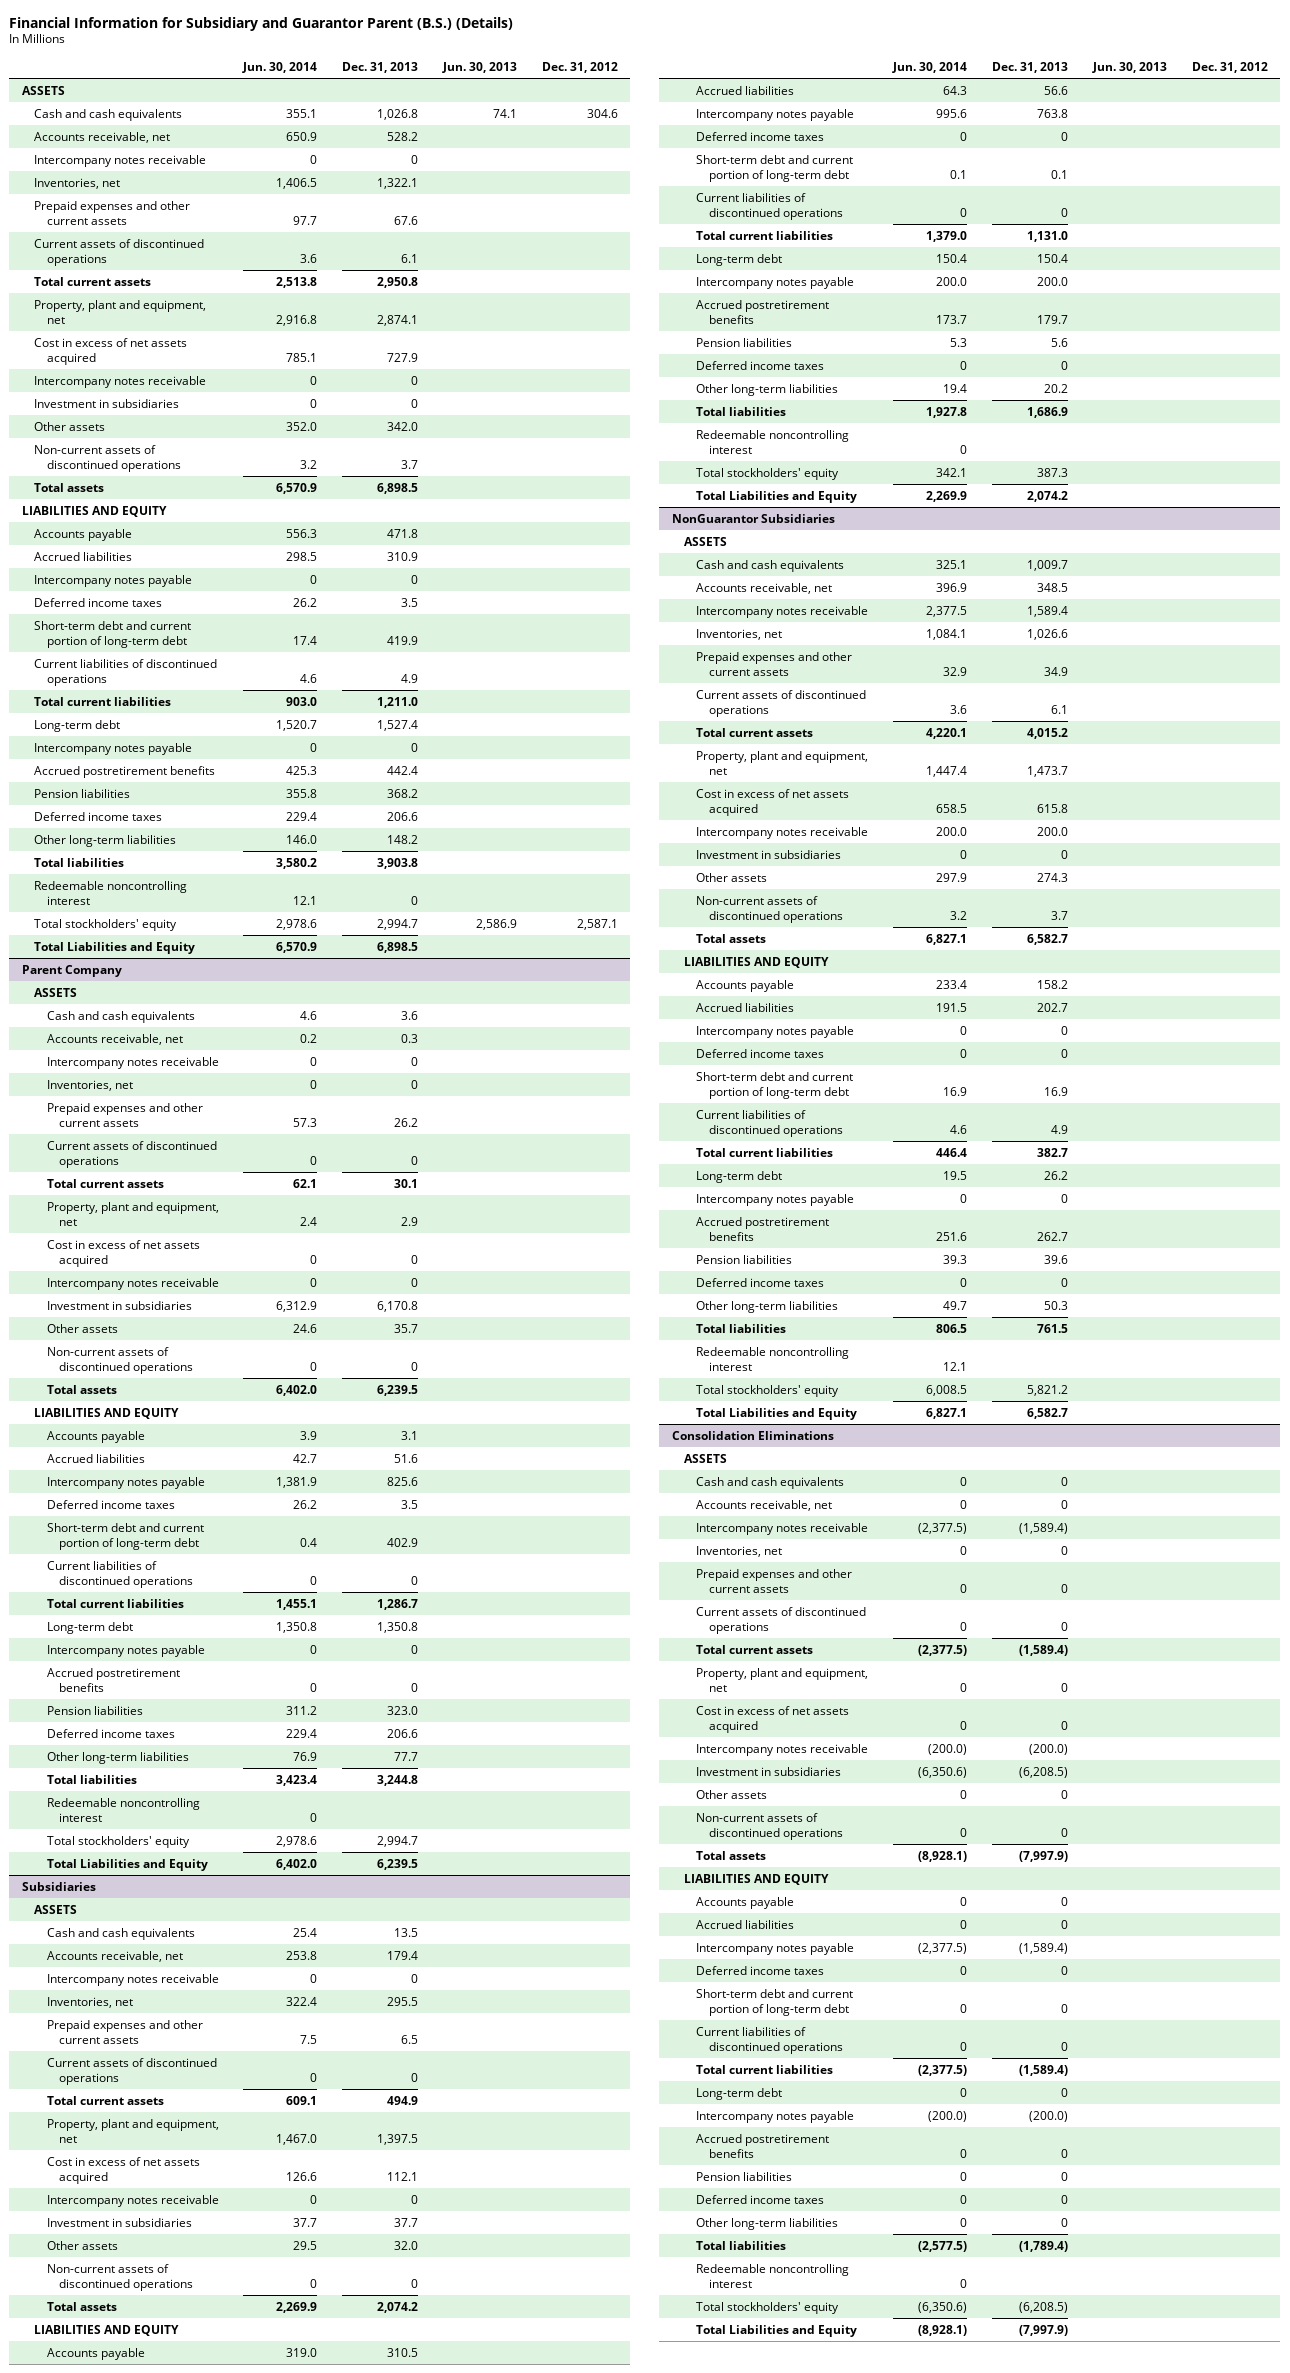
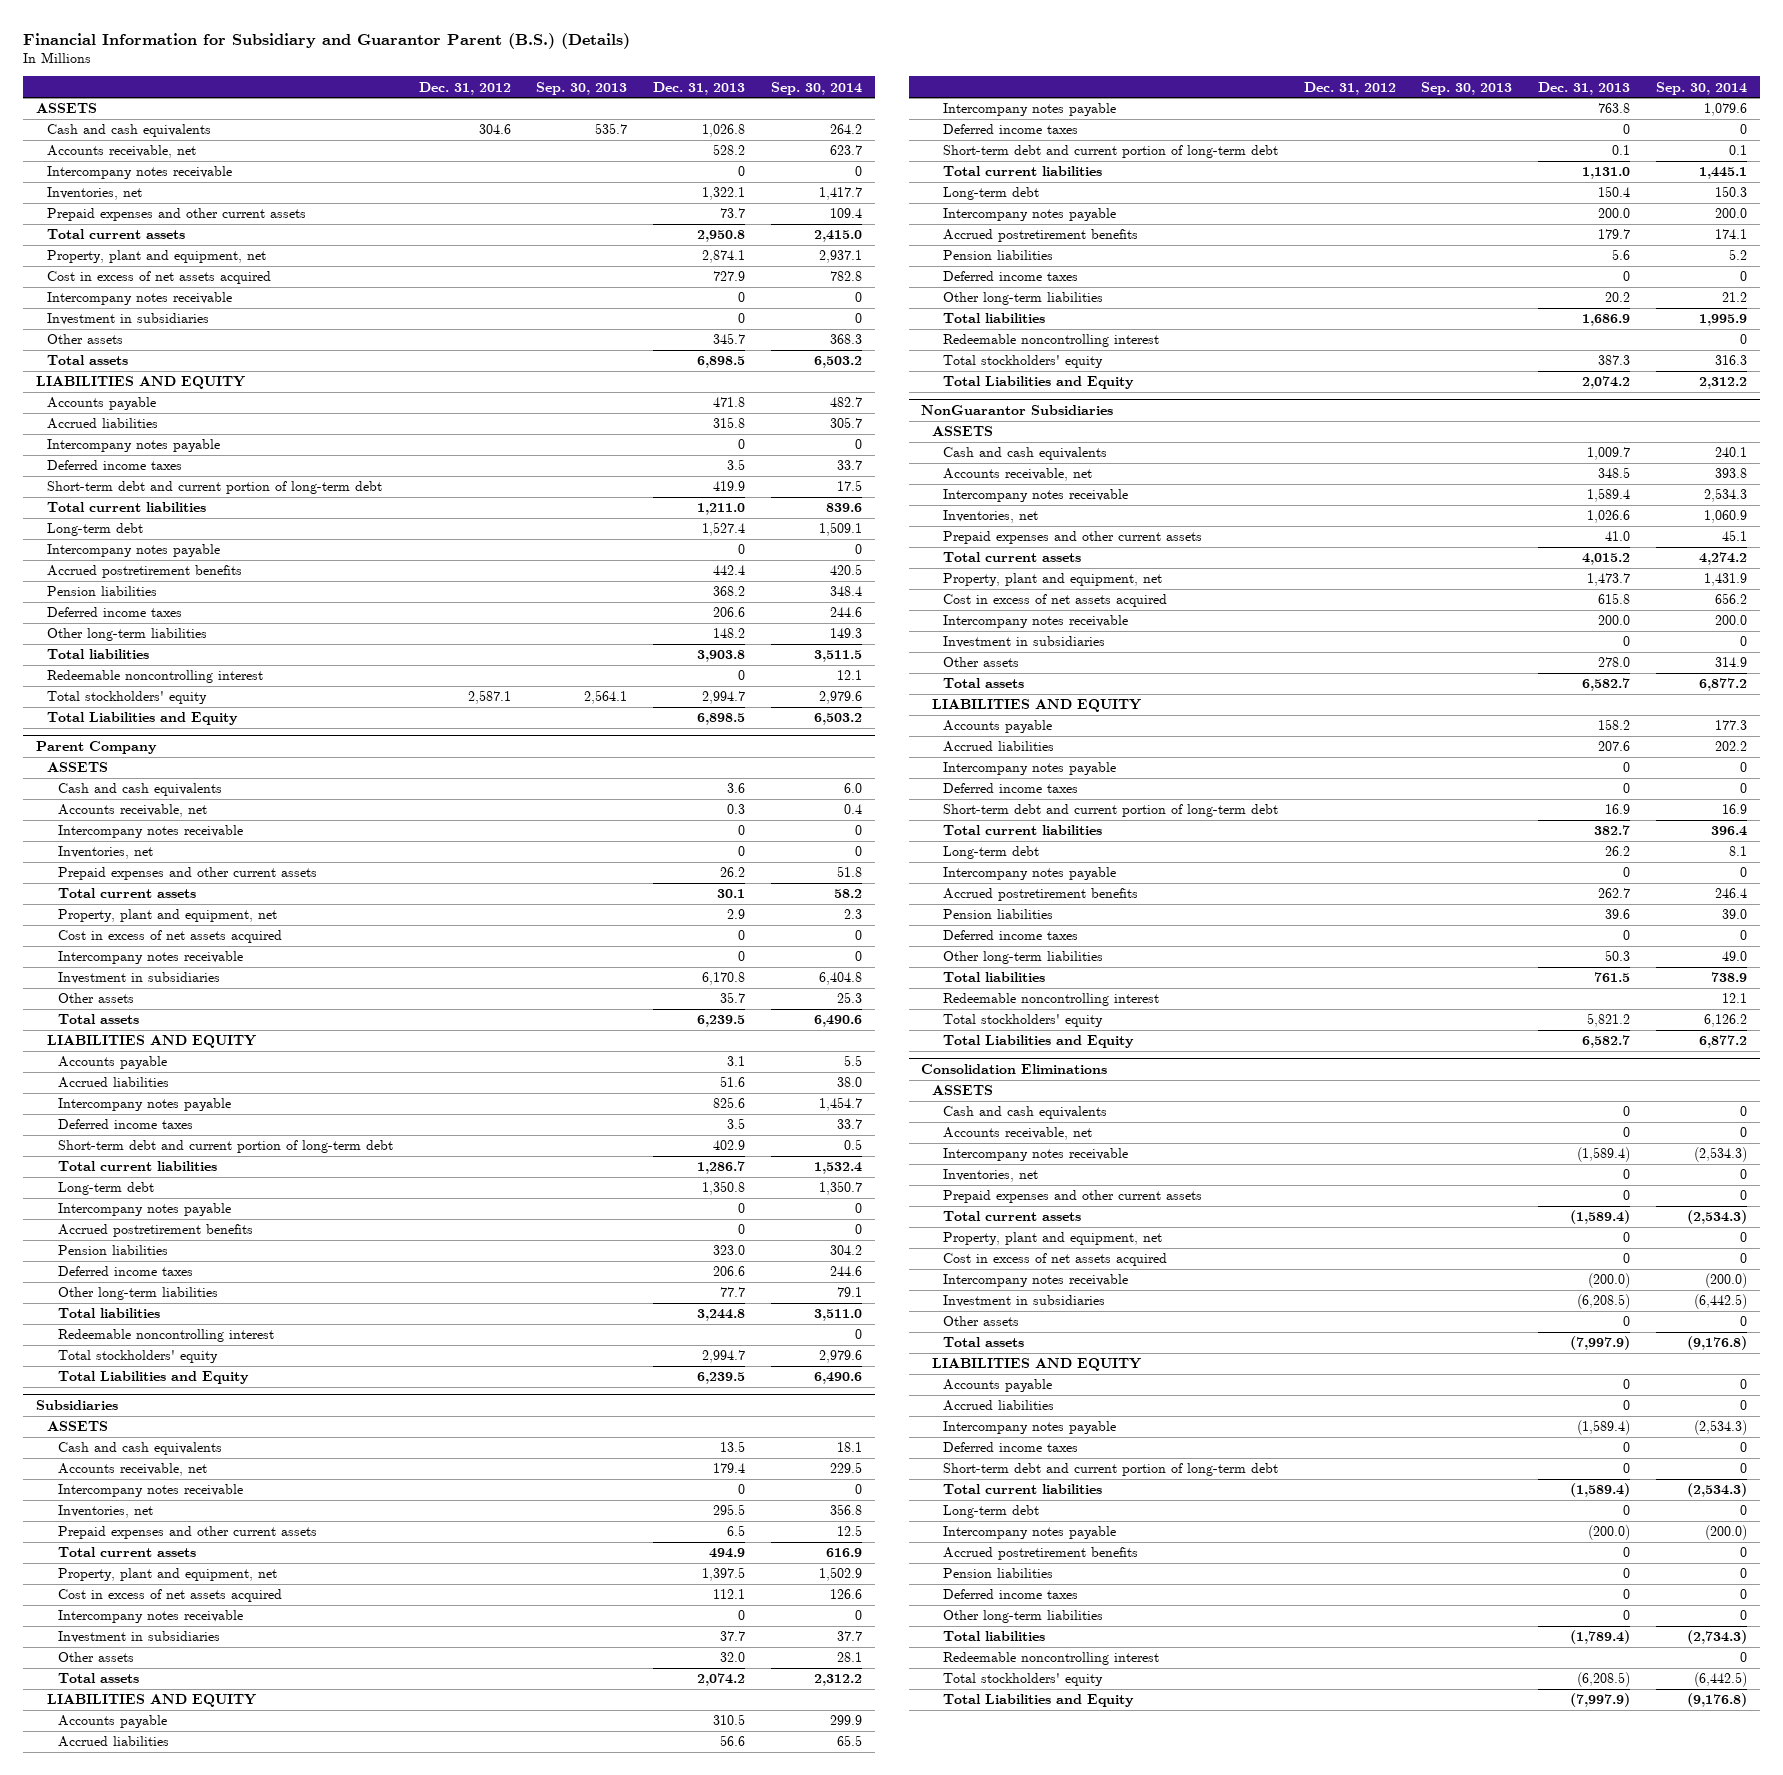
- | Jun. 30, 2014 | Dec. 31, 2013 | Jun. 30, 2013 | Dec. 31, 2012
+ | Dec. 31, 2012 | Sep. 30, 2013 | Dec. 31, 2013 | Sep. 30, 2014
- Prepaid expenses and other current assets | 97.7 | 67.6 | |
- Current assets of discontinued operations | 3.6 | 6.1 | |
+ Prepaid expenses and other current assets | | | 73.7 | 109.4
- Other assets | 352.0 | 342.0 | |
- Non-current assets of discontinued operations | 3.2 | 3.7 | |
+ Other assets | | | 345.7 | 368.3
- Accrued liabilities | 298.5 | 310.9 | |
+ Accrued liabilities | | | 315.8 | 305.7
- Current liabilities of discontinued operations | 4.6 | 4.9 | |
@ Parent Company
- Current assets of discontinued operations | 0 | 0 | |
- Non-current assets of discontinued operations | 0 | 0 | |
- Current liabilities of discontinued operations | 0 | 0 | |
@ Subsidiaries
- Current assets of discontinued operations | 0 | 0 | |
- Non-current assets of discontinued operations | 0 | 0 | |
- Current liabilities of discontinued operations | 0 | 0 | |
@ NonGuarantor Subsidiaries
- Prepaid expenses and other current assets | 32.9 | 34.9 | |
- Current assets of discontinued operations | 3.6 | 6.1 | |
+ Prepaid expenses and other current assets | | | 41.0 | 45.1
- Other assets | 297.9 | 274.3 | |
- Non-current assets of discontinued operations | 3.2 | 3.7 | |
+ Other assets | | | 278.0 | 314.9
- Accrued liabilities | 191.5 | 202.7 | |
+ Accrued liabilities | | | 207.6 | 202.2
- Current liabilities of discontinued operations | 4.6 | 4.9 | |
@ Consolidation Eliminations
- Current assets of discontinued operations | 0 | 0 | |
- Non-current assets of discontinued operations | 0 | 0 | |
- Current liabilities of discontinued operations | 0 | 0 | |

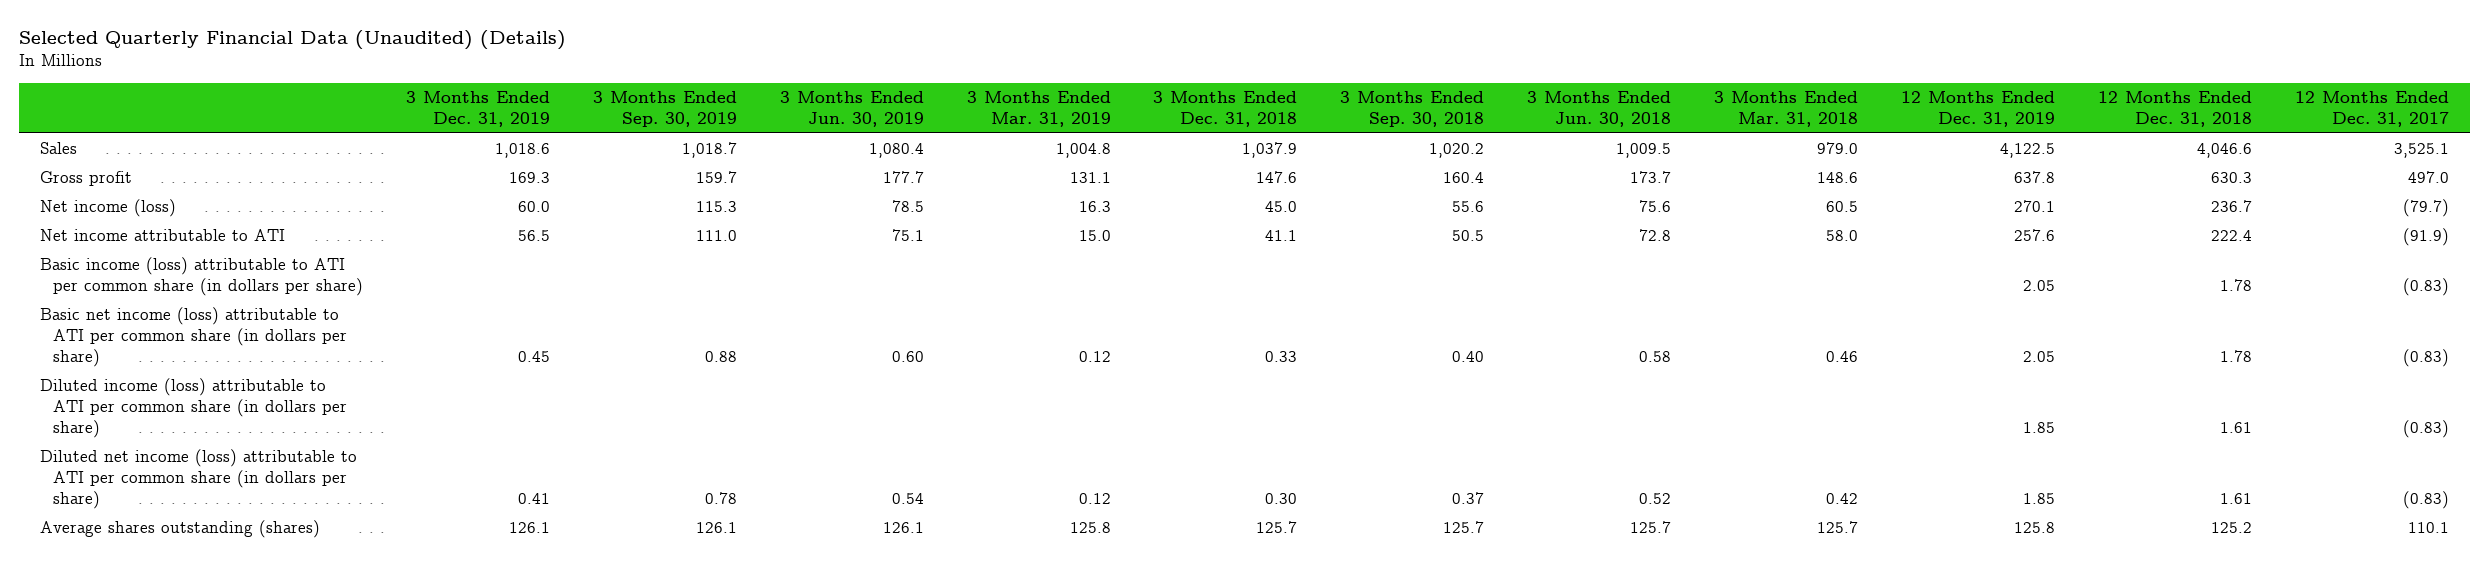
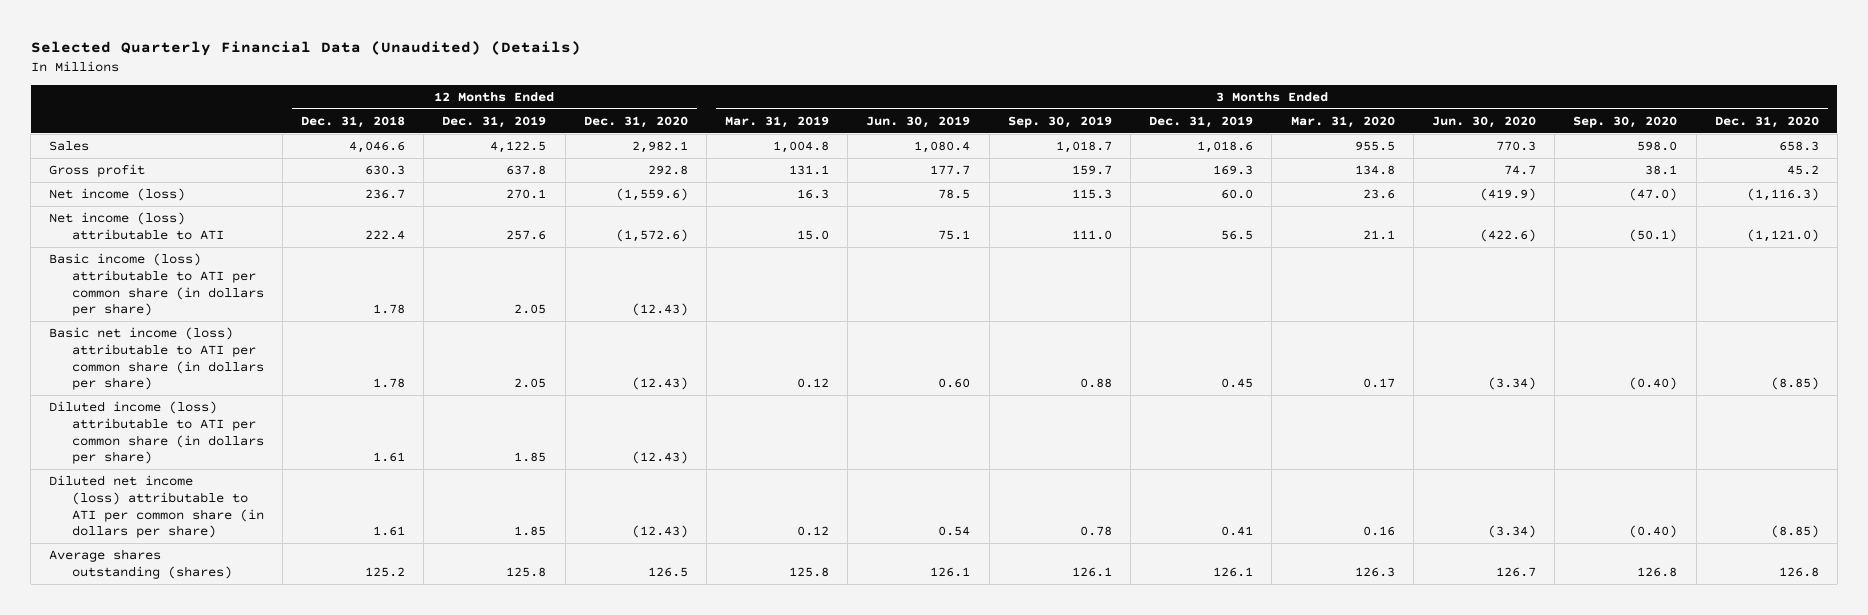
- | 3 Months Ended Dec. 31, 2019 | 3 Months Ended Sep. 30, 2019 | 3 Months Ended Jun. 30, 2019 | 3 Months Ended Mar. 31, 2019 | 3 Months Ended Dec. 31, 2018 | 3 Months Ended Sep. 30, 2018 | 3 Months Ended Jun. 30, 2018 | 3 Months Ended Mar. 31, 2018 | 12 Months Ended Dec. 31, 2019 | 12 Months Ended Dec. 31, 2018 | 12 Months Ended Dec. 31, 2017
+ | 12 Months Ended Dec. 31, 2018 | 12 Months Ended Dec. 31, 2019 | 12 Months Ended Dec. 31, 2020 | 3 Months Ended Mar. 31, 2019 | 3 Months Ended Jun. 30, 2019 | 3 Months Ended Sep. 30, 2019 | 3 Months Ended Dec. 31, 2019 | 3 Months Ended Mar. 31, 2020 | 3 Months Ended Jun. 30, 2020 | 3 Months Ended Sep. 30, 2020 | 3 Months Ended Dec. 31, 2020
- Net income attributable to ATI | 56.5 | 111.0 | 75.1 | 15.0 | 41.1 | 50.5 | 72.8 | 58.0 | 257.6 | 222.4 | (91.9)
+ Net income (loss) attributable to ATI | 222.4 | 257.6 | (1,572.6) | 15.0 | 75.1 | 111.0 | 56.5 | 21.1 | (422.6) | (50.1) | (1,121.0)

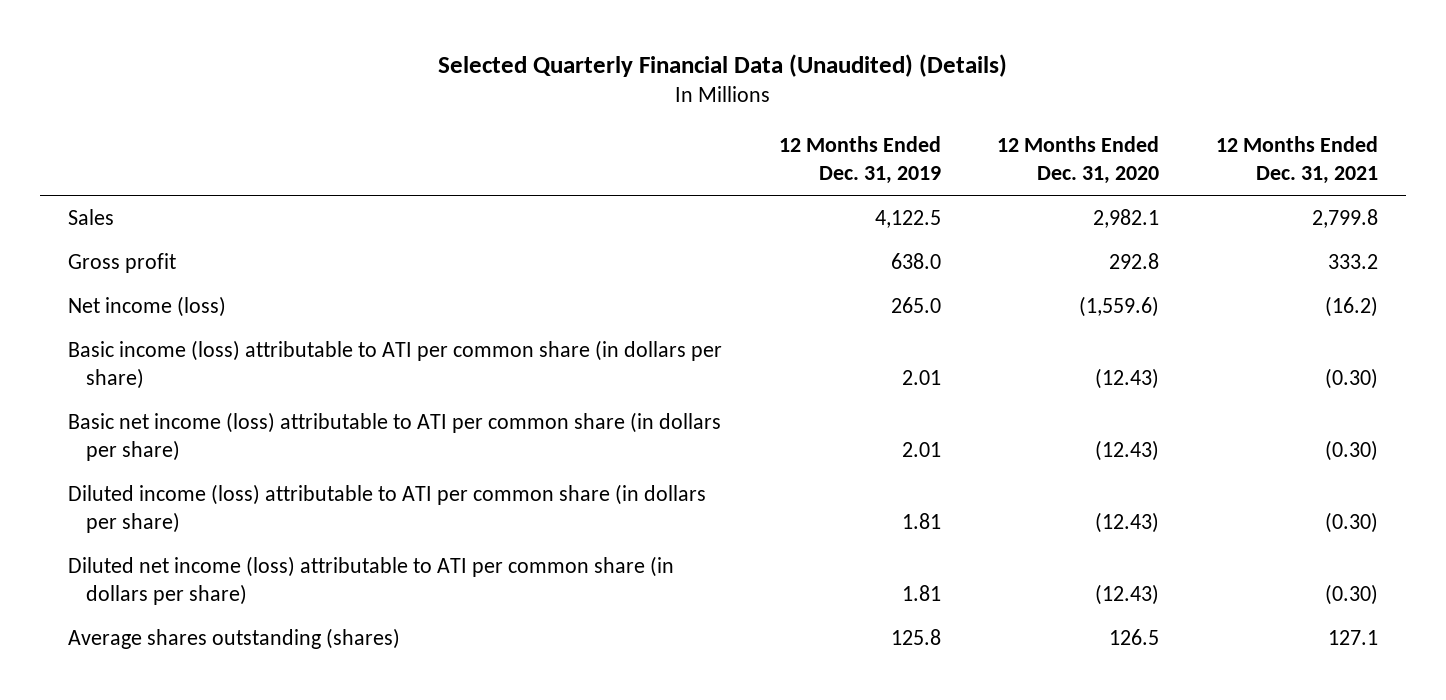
- | 12 Months Ended Dec. 31, 2018 | 12 Months Ended Dec. 31, 2019 | 12 Months Ended Dec. 31, 2020 | 3 Months Ended Mar. 31, 2019 | 3 Months Ended Jun. 30, 2019 | 3 Months Ended Sep. 30, 2019 | 3 Months Ended Dec. 31, 2019 | 3 Months Ended Mar. 31, 2020 | 3 Months Ended Jun. 30, 2020 | 3 Months Ended Sep. 30, 2020 | 3 Months Ended Dec. 31, 2020
+ | 12 Months Ended Dec. 31, 2019 | 12 Months Ended Dec. 31, 2020 | 12 Months Ended Dec. 31, 2021
- Gross profit | 630.3 | 637.8 | 292.8 | 131.1 | 177.7 | 159.7 | 169.3 | 134.8 | 74.7 | 38.1 | 45.2
- Net income (loss) | 236.7 | 270.1 | (1,559.6) | 16.3 | 78.5 | 115.3 | 60.0 | 23.6 | (419.9) | (47.0) | (1,116.3)
- Net income (loss) attributable to ATI | 222.4 | 257.6 | (1,572.6) | 15.0 | 75.1 | 111.0 | 56.5 | 21.1 | (422.6) | (50.1) | (1,121.0)
- Basic income (loss) attributable to ATI per common share (in dollars per share) | 1.78 | 2.05 | (12.43) | | | | | | | |
- Basic net income (loss) attributable to ATI per common share (in dollars per share) | 1.78 | 2.05 | (12.43) | 0.12 | 0.60 | 0.88 | 0.45 | 0.17 | (3.34) | (0.40) | (8.85)
- Diluted income (loss) attributable to ATI per common share (in dollars per share) | 1.61 | 1.85 | (12.43) | | | | | | | |
- Diluted net income (loss) attributable to ATI per common share (in dollars per share) | 1.61 | 1.85 | (12.43) | 0.12 | 0.54 | 0.78 | 0.41 | 0.16 | (3.34) | (0.40) | (8.85)
+ Gross profit | 638.0 | 292.8 | 333.2
+ Net income (loss) | 265.0 | (1,559.6) | (16.2)
+ Basic income (loss) attributable to ATI per common share (in dollars per share) | 2.01 | (12.43) | (0.30)
+ Basic net income (loss) attributable to ATI per common share (in dollars per share) | 2.01 | (12.43) | (0.30)
+ Diluted income (loss) attributable to ATI per common share (in dollars per share) | 1.81 | (12.43) | (0.30)
+ Diluted net income (loss) attributable to ATI per common share (in dollars per share) | 1.81 | (12.43) | (0.30)

